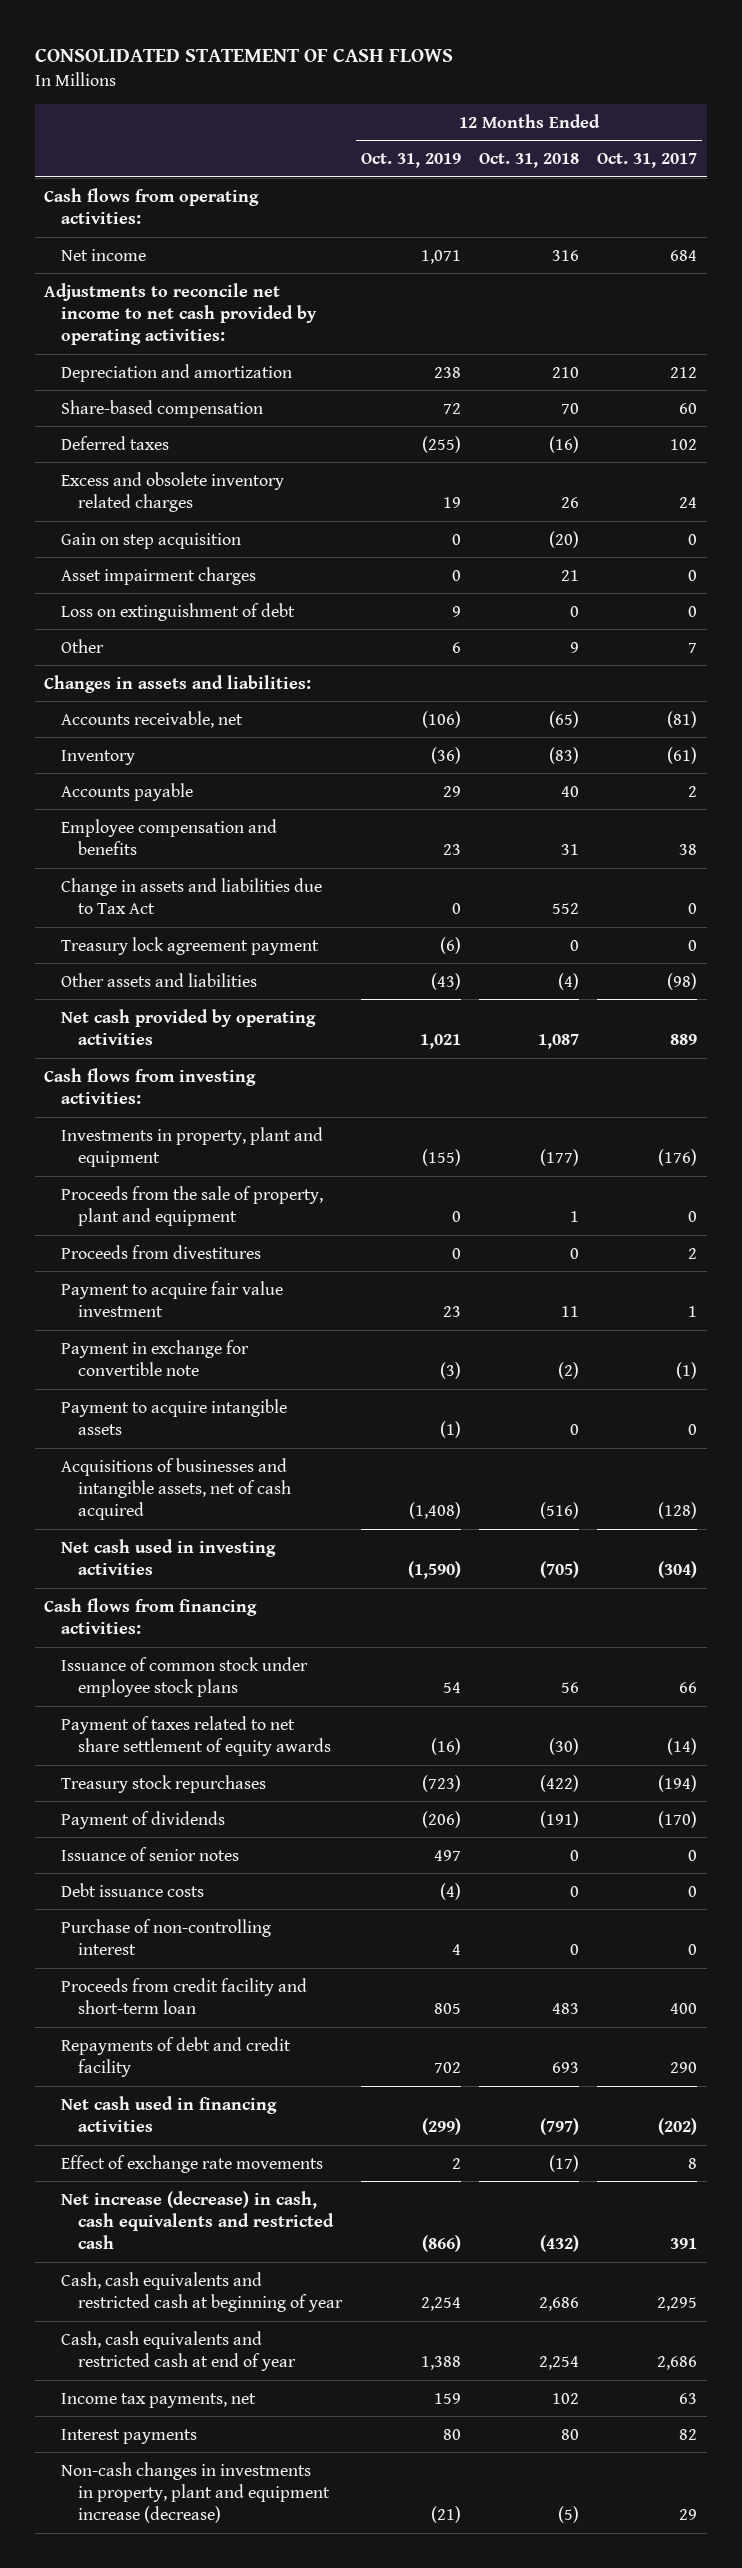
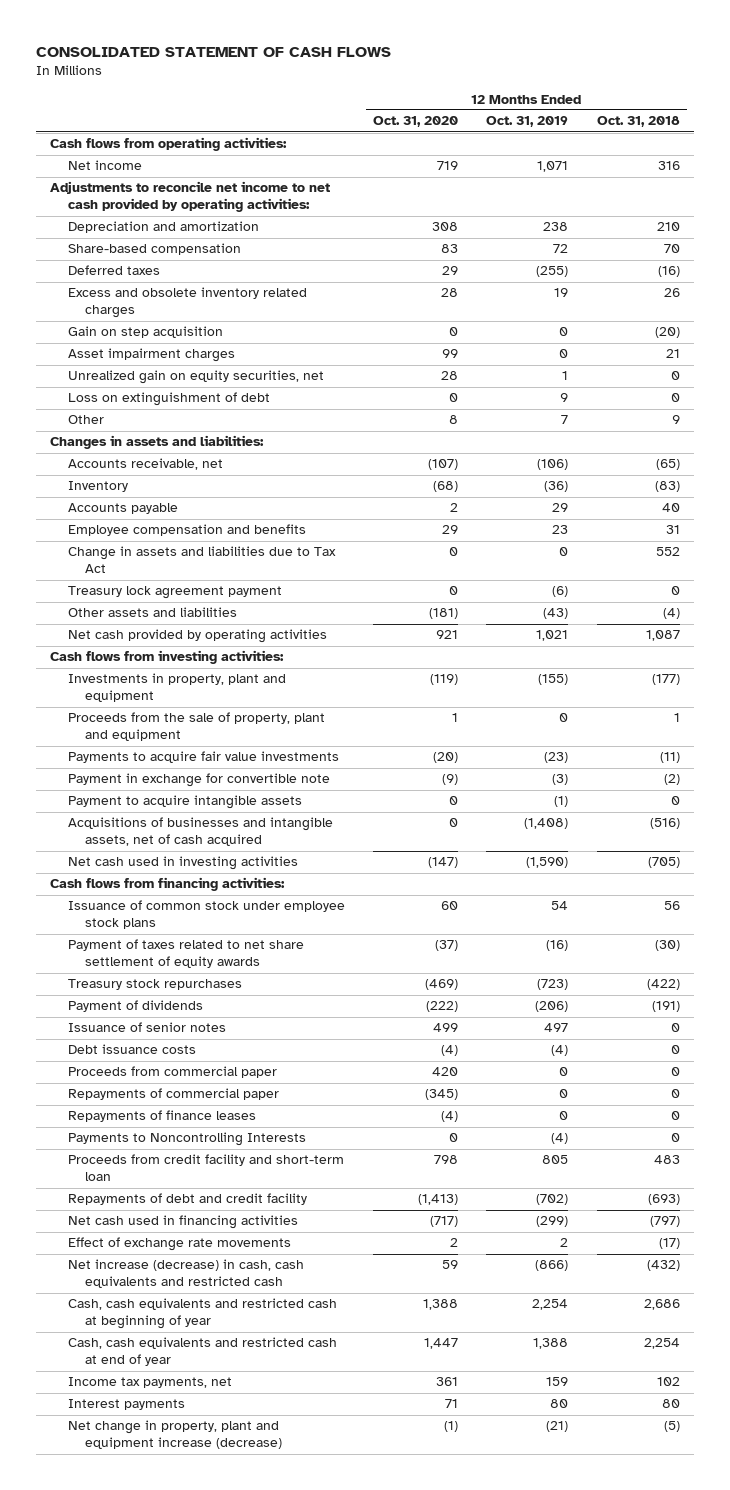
- | 12 Months Ended Oct. 31, 2019 | 12 Months Ended Oct. 31, 2018 | 12 Months Ended Oct. 31, 2017
+ | 12 Months Ended Oct. 31, 2020 | 12 Months Ended Oct. 31, 2019 | 12 Months Ended Oct. 31, 2018
+ Unrealized gain on equity securities, net | 28 | 1 | 0
- Other | 6 | 9 | 7
+ Other | 8 | 7 | 9
- Proceeds from divestitures | 0 | 0 | 2
- Payment to acquire fair value investment | 23 | 11 | 1
+ Payments to acquire fair value investments | (20) | (23) | (11)
- Purchase of non-controlling interest | 4 | 0 | 0
+ Proceeds from commercial paper | 420 | 0 | 0
+ Repayments of commercial paper | (345) | 0 | 0
+ Repayments of finance leases | (4) | 0 | 0
+ Payments to Noncontrolling Interests | 0 | (4) | 0
- Repayments of debt and credit facility | 702 | 693 | 290
+ Repayments of debt and credit facility | (1,413) | (702) | (693)
- Non-cash changes in investments in property, plant and equipment increase (decrease) | (21) | (5) | 29
+ Net change in property, plant and equipment increase (decrease) | (1) | (21) | (5)

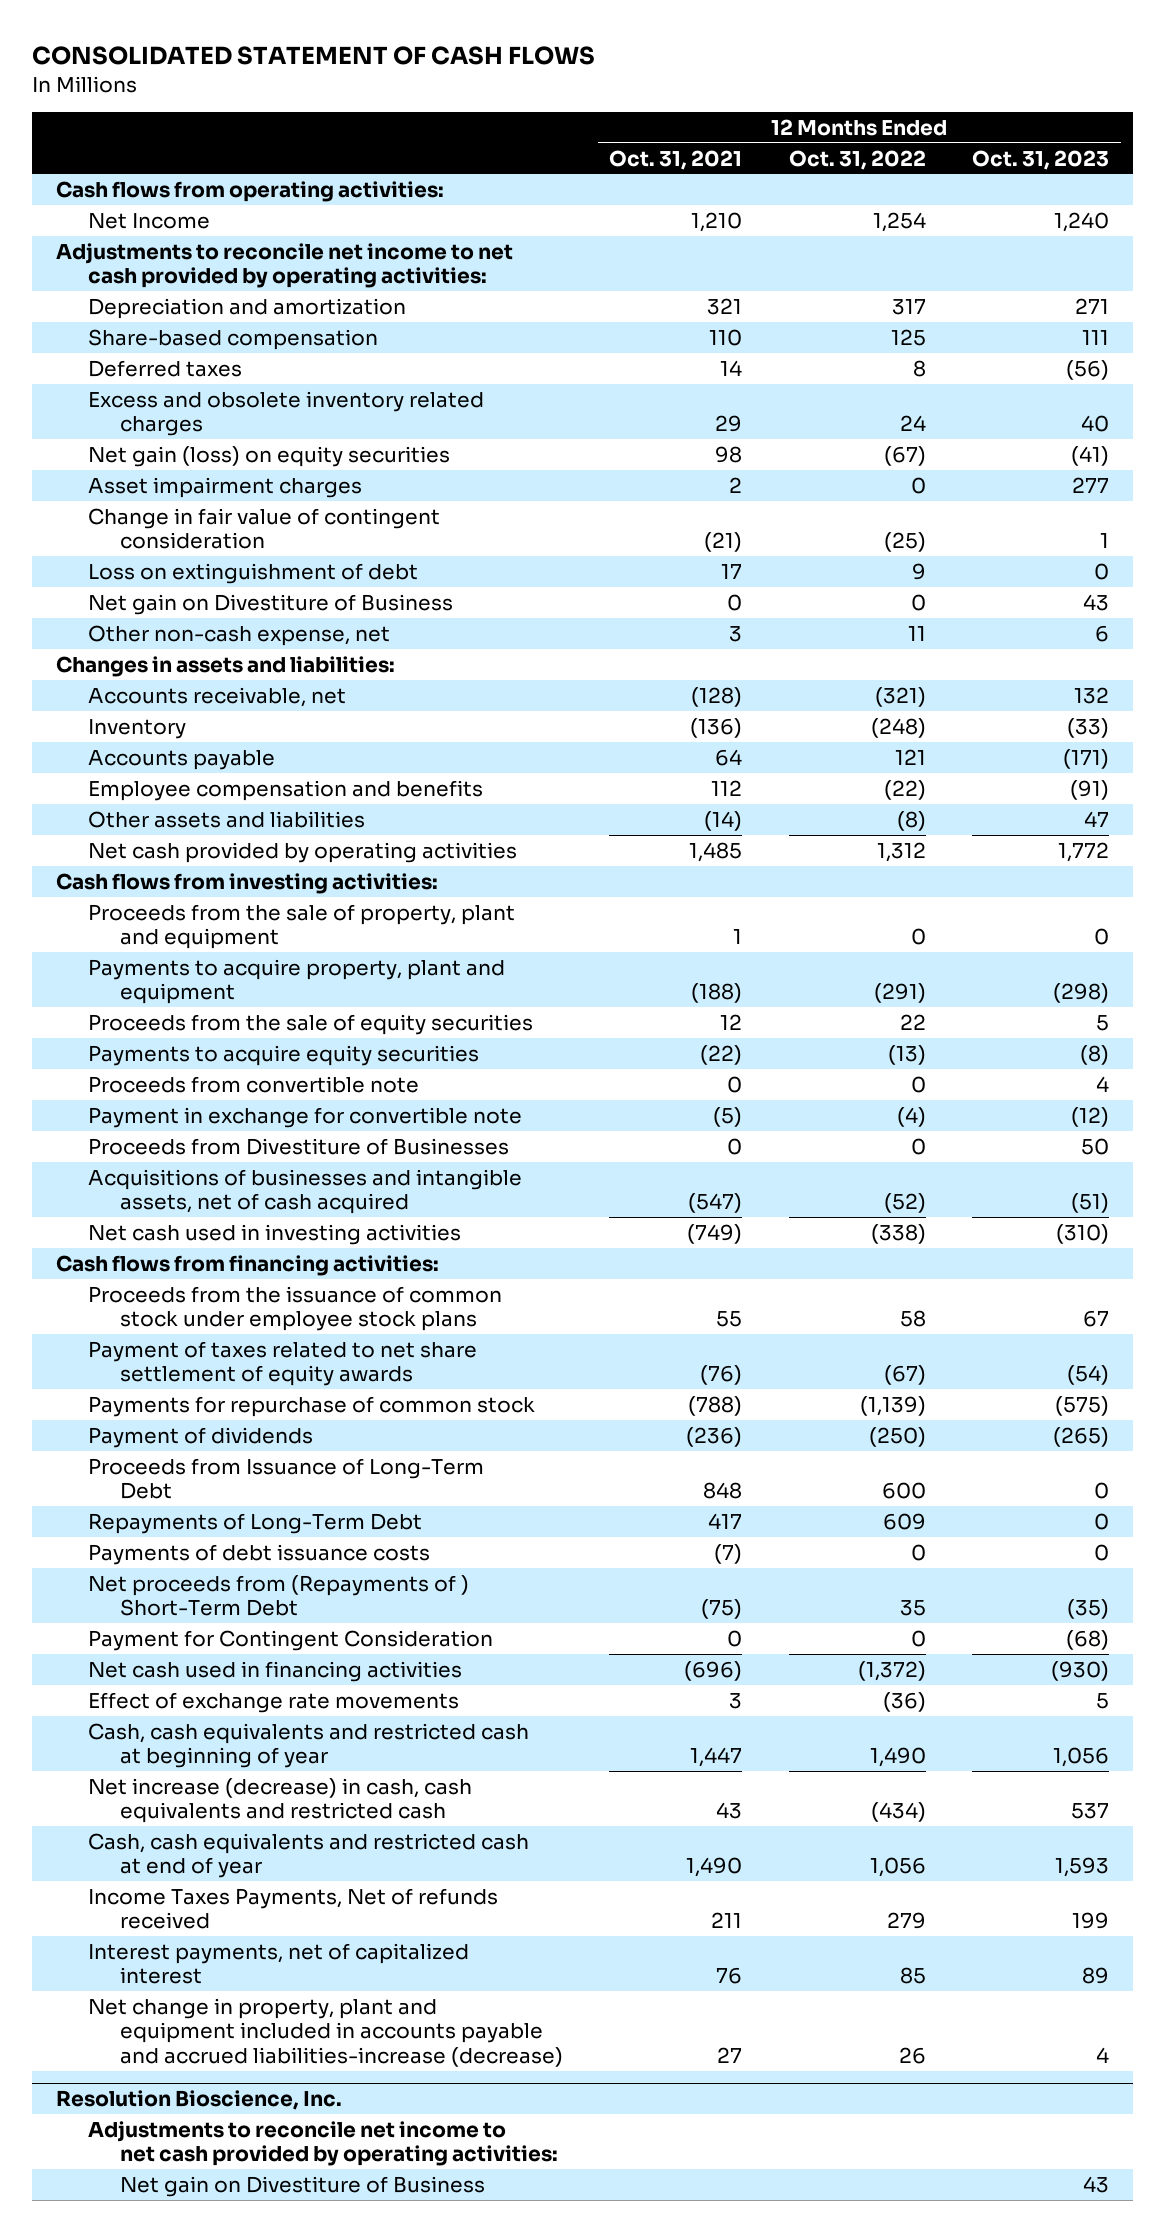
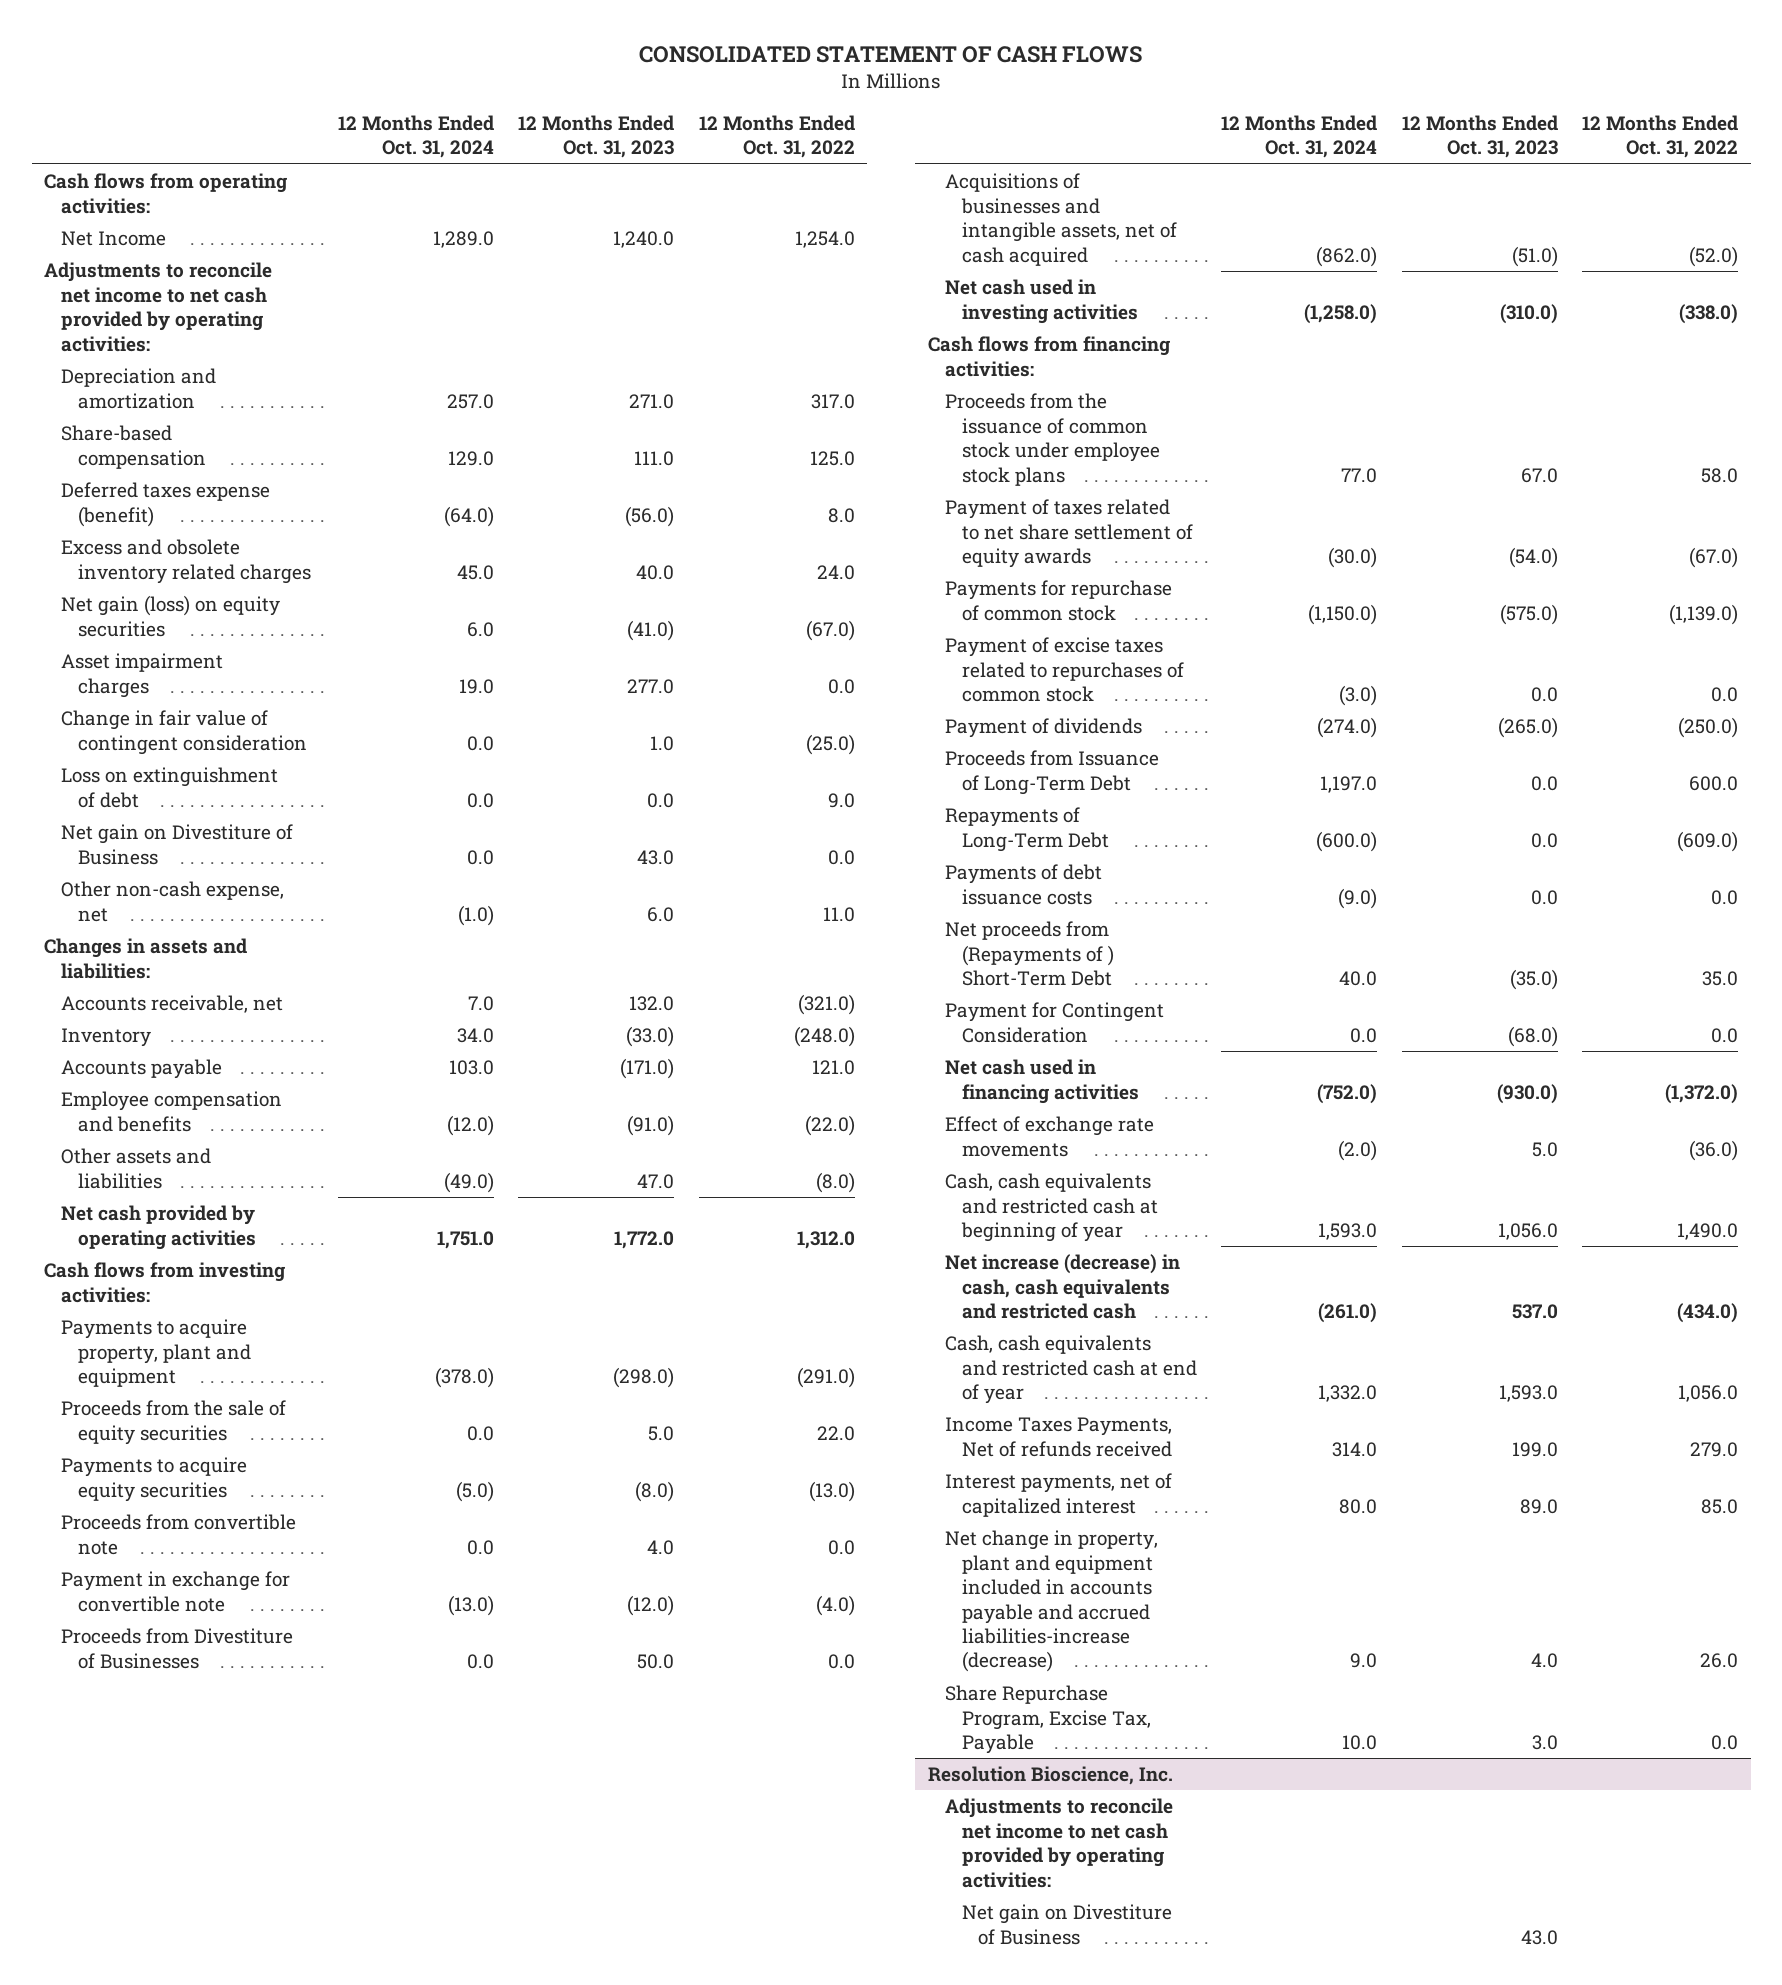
- | 12 Months Ended Oct. 31, 2021 | 12 Months Ended Oct. 31, 2022 | 12 Months Ended Oct. 31, 2023
+ | 12 Months Ended Oct. 31, 2024 | 12 Months Ended Oct. 31, 2023 | 12 Months Ended Oct. 31, 2022
- Net Income | 1,210 | 1,254 | 1,240
+ Net Income | 1,289.0 | 1,240.0 | 1,254.0
- Depreciation and amortization | 321 | 317 | 271
- Share-based compensation | 110 | 125 | 111
- Deferred taxes | 14 | 8 | (56)
- Excess and obsolete inventory related charges | 29 | 24 | 40
- Net gain (loss) on equity securities | 98 | (67) | (41)
- Asset impairment charges | 2 | 0 | 277
- Change in fair value of contingent consideration | (21) | (25) | 1
- Loss on extinguishment of debt | 17 | 9 | 0
- Net gain on Divestiture of Business | 0 | 0 | 43
- Other non-cash expense, net | 3 | 11 | 6
+ Depreciation and amortization | 257.0 | 271.0 | 317.0
+ Share-based compensation | 129.0 | 111.0 | 125.0
+ Deferred taxes expense (benefit) | (64.0) | (56.0) | 8.0
+ Excess and obsolete inventory related charges | 45.0 | 40.0 | 24.0
+ Net gain (loss) on equity securities | 6.0 | (41.0) | (67.0)
+ Asset impairment charges | 19.0 | 277.0 | 0.0
+ Change in fair value of contingent consideration | 0.0 | 1.0 | (25.0)
+ Loss on extinguishment of debt | 0.0 | 0.0 | 9.0
+ Net gain on Divestiture of Business | 0.0 | 43.0 | 0.0
+ Other non-cash expense, net | (1.0) | 6.0 | 11.0
- Accounts receivable, net | (128) | (321) | 132
- Inventory | (136) | (248) | (33)
- Accounts payable | 64 | 121 | (171)
- Employee compensation and benefits | 112 | (22) | (91)
- Other assets and liabilities | (14) | (8) | 47
- Net cash provided by operating activities | 1,485 | 1,312 | 1,772
+ Accounts receivable, net | 7.0 | 132.0 | (321.0)
+ Inventory | 34.0 | (33.0) | (248.0)
+ Accounts payable | 103.0 | (171.0) | 121.0
+ Employee compensation and benefits | (12.0) | (91.0) | (22.0)
+ Other assets and liabilities | (49.0) | 47.0 | (8.0)
+ Net cash provided by operating activities | 1,751.0 | 1,772.0 | 1,312.0
- Proceeds from the sale of property, plant and equipment | 1 | 0 | 0
- Payments to acquire property, plant and equipment | (188) | (291) | (298)
- Proceeds from the sale of equity securities | 12 | 22 | 5
- Payments to acquire equity securities | (22) | (13) | (8)
- Proceeds from convertible note | 0 | 0 | 4
- Payment in exchange for convertible note | (5) | (4) | (12)
- Proceeds from Divestiture of Businesses | 0 | 0 | 50
- Acquisitions of businesses and intangible assets, net of cash acquired | (547) | (52) | (51)
- Net cash used in investing activities | (749) | (338) | (310)
+ Payments to acquire property, plant and equipment | (378.0) | (298.0) | (291.0)
+ Proceeds from the sale of equity securities | 0.0 | 5.0 | 22.0
+ Payments to acquire equity securities | (5.0) | (8.0) | (13.0)
+ Proceeds from convertible note | 0.0 | 4.0 | 0.0
+ Payment in exchange for convertible note | (13.0) | (12.0) | (4.0)
+ Proceeds from Divestiture of Businesses | 0.0 | 50.0 | 0.0
+ Acquisitions of businesses and intangible assets, net of cash acquired | (862.0) | (51.0) | (52.0)
+ Net cash used in investing activities | (1,258.0) | (310.0) | (338.0)
- Proceeds from the issuance of common stock under employee stock plans | 55 | 58 | 67
- Payment of taxes related to net share settlement of equity awards | (76) | (67) | (54)
- Payments for repurchase of common stock | (788) | (1,139) | (575)
- Payment of dividends | (236) | (250) | (265)
- Proceeds from Issuance of Long-Term Debt | 848 | 600 | 0
- Repayments of Long-Term Debt | 417 | 609 | 0
- Payments of debt issuance costs | (7) | 0 | 0
- Net proceeds from (Repayments of ) Short-Term Debt | (75) | 35 | (35)
- Payment for Contingent Consideration | 0 | 0 | (68)
- Net cash used in financing activities | (696) | (1,372) | (930)
- Effect of exchange rate movements | 3 | (36) | 5
- Cash, cash equivalents and restricted cash at beginning of year | 1,447 | 1,490 | 1,056
- Net increase (decrease) in cash, cash equivalents and restricted cash | 43 | (434) | 537
- Cash, cash equivalents and restricted cash at end of year | 1,490 | 1,056 | 1,593
- Income Taxes Payments, Net of refunds received | 211 | 279 | 199
- Interest payments, net of capitalized interest | 76 | 85 | 89
- Net change in property, plant and equipment included in accounts payable and accrued liabilities-increase (decrease) | 27 | 26 | 4
+ Proceeds from the issuance of common stock under employee stock plans | 77.0 | 67.0 | 58.0
+ Payment of taxes related to net share settlement of equity awards | (30.0) | (54.0) | (67.0)
+ Payments for repurchase of common stock | (1,150.0) | (575.0) | (1,139.0)
+ Payment of excise taxes related to repurchases of common stock | (3.0) | 0.0 | 0.0
+ Payment of dividends | (274.0) | (265.0) | (250.0)
+ Proceeds from Issuance of Long-Term Debt | 1,197.0 | 0.0 | 600.0
+ Repayments of Long-Term Debt | (600.0) | 0.0 | (609.0)
+ Payments of debt issuance costs | (9.0) | 0.0 | 0.0
+ Net proceeds from (Repayments of ) Short-Term Debt | 40.0 | (35.0) | 35.0
+ Payment for Contingent Consideration | 0.0 | (68.0) | 0.0
+ Net cash used in financing activities | (752.0) | (930.0) | (1,372.0)
+ Effect of exchange rate movements | (2.0) | 5.0 | (36.0)
+ Cash, cash equivalents and restricted cash at beginning of year | 1,593.0 | 1,056.0 | 1,490.0
+ Net increase (decrease) in cash, cash equivalents and restricted cash | (261.0) | 537.0 | (434.0)
+ Cash, cash equivalents and restricted cash at end of year | 1,332.0 | 1,593.0 | 1,056.0
+ Income Taxes Payments, Net of refunds received | 314.0 | 199.0 | 279.0
+ Interest payments, net of capitalized interest | 80.0 | 89.0 | 85.0
+ Net change in property, plant and equipment included in accounts payable and accrued liabilities-increase (decrease) | 9.0 | 4.0 | 26.0
+ Share Repurchase Program, Excise Tax, Payable | 10.0 | 3.0 | 0.0
@ Resolution Bioscience, Inc.
- Net gain on Divestiture of Business | | | 43
+ Net gain on Divestiture of Business | | 43.0 |

